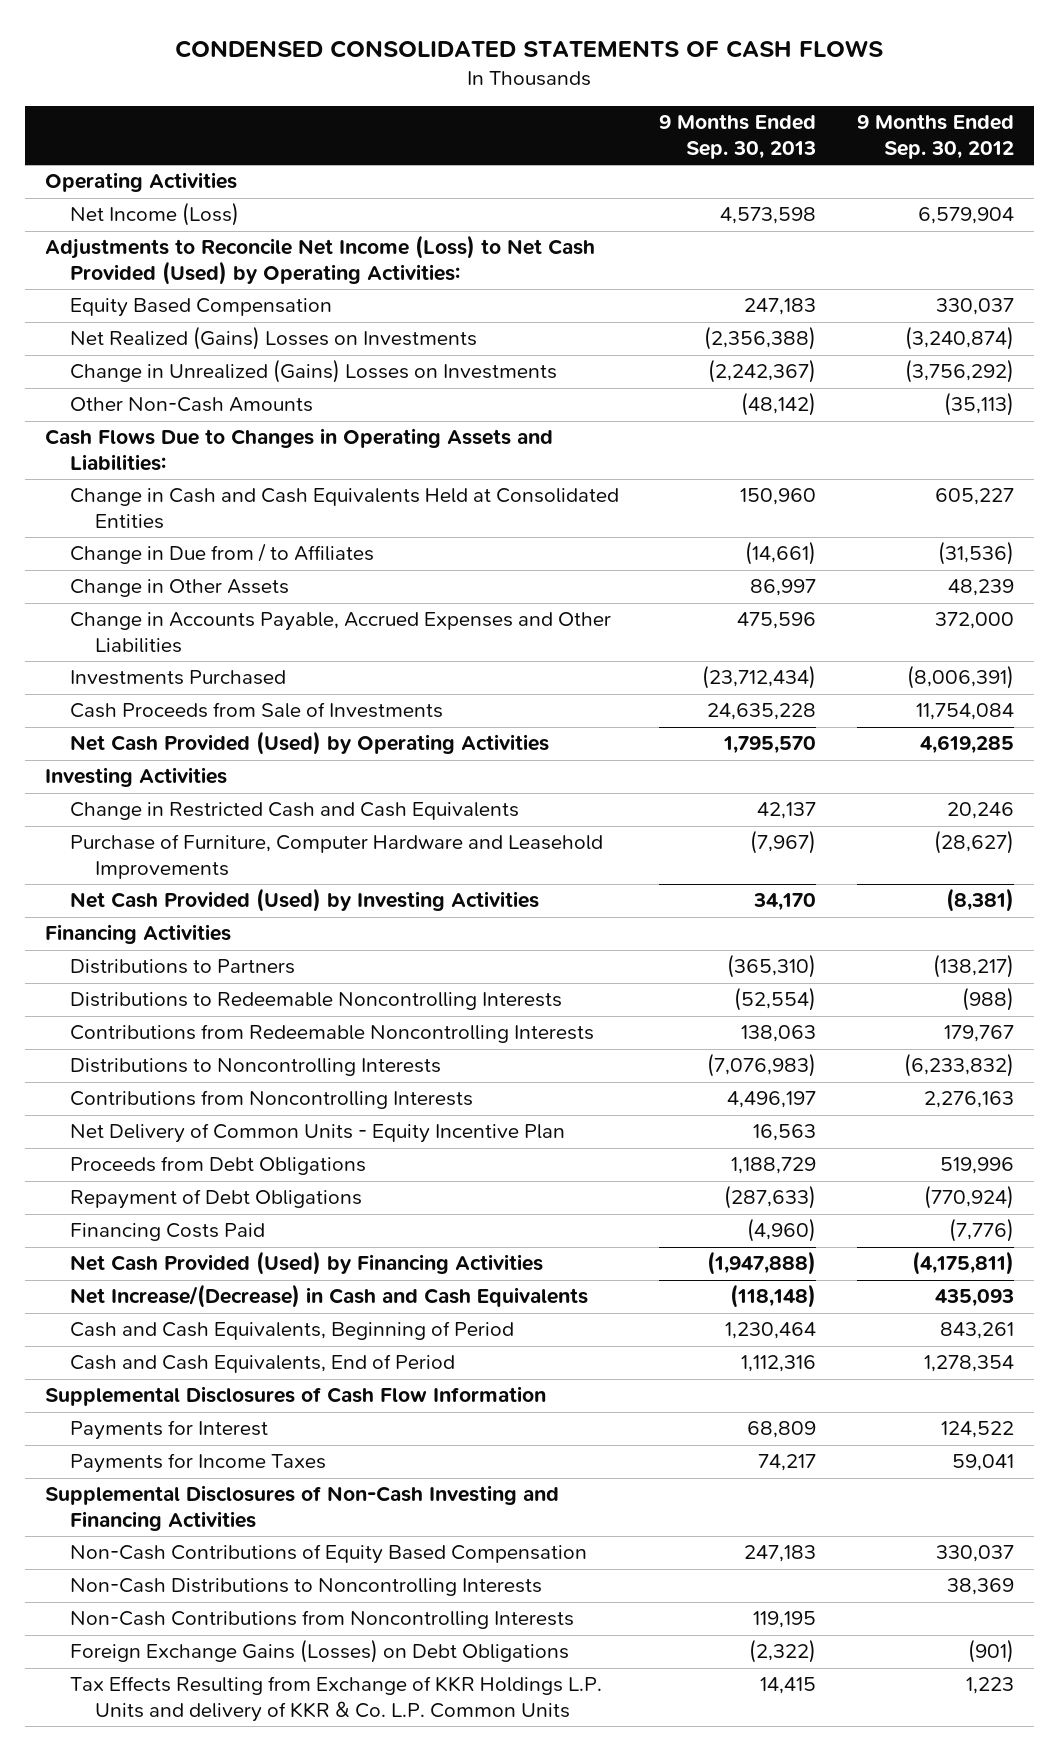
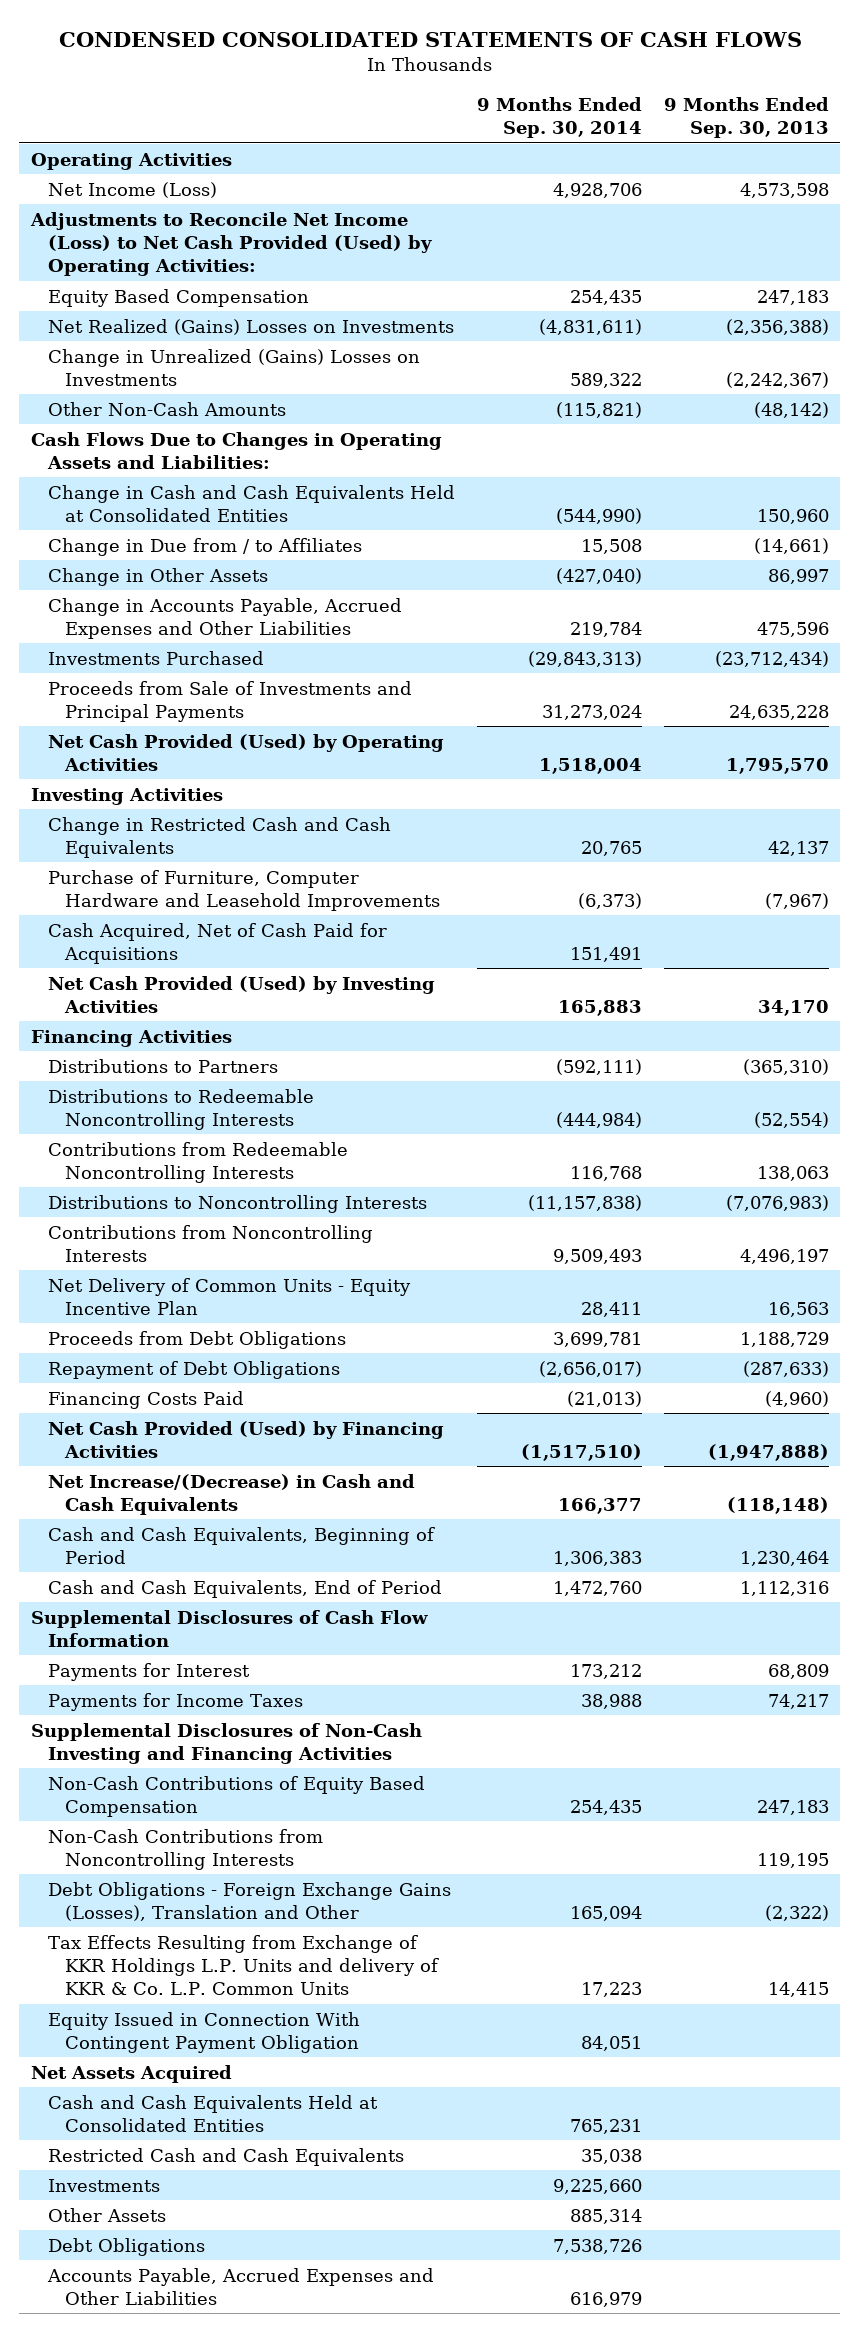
- | 9 Months Ended Sep. 30, 2013 | 9 Months Ended Sep. 30, 2012
+ | 9 Months Ended Sep. 30, 2014 | 9 Months Ended Sep. 30, 2013
- Cash Proceeds from Sale of Investments | 24,635,228 | 11,754,084
+ Proceeds from Sale of Investments and Principal Payments | 31,273,024 | 24,635,228
+ Cash Acquired, Net of Cash Paid for Acquisitions | 151,491 |
- Non-Cash Distributions to Noncontrolling Interests | | 38,369
- Foreign Exchange Gains (Losses) on Debt Obligations | (2,322) | (901)
+ Debt Obligations - Foreign Exchange Gains (Losses), Translation and Other | 165,094 | (2,322)
+ Equity Issued in Connection With Contingent Payment Obligation | 84,051 |
+ Net Assets Acquired
+ Cash and Cash Equivalents Held at Consolidated Entities | 765,231 |
+ Restricted Cash and Cash Equivalents | 35,038 |
+ Investments | 9,225,660 |
+ Other Assets | 885,314 |
+ Debt Obligations | 7,538,726 |
+ Accounts Payable, Accrued Expenses and Other Liabilities | 616,979 |

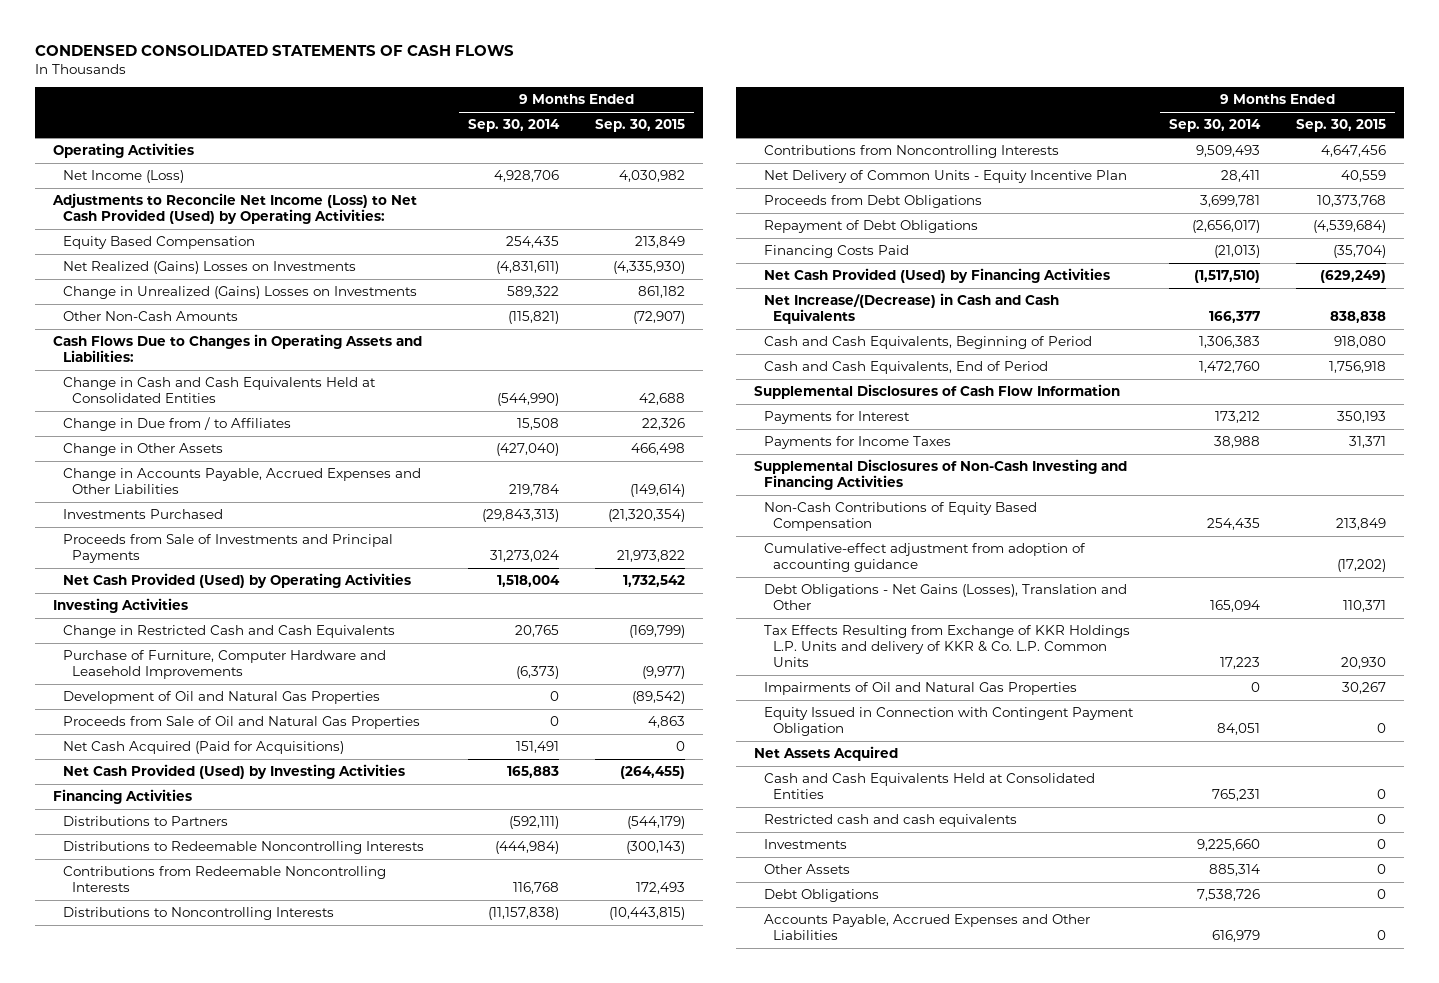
- | 9 Months Ended Sep. 30, 2014 | 9 Months Ended Sep. 30, 2013
+ | 9 Months Ended Sep. 30, 2014 | 9 Months Ended Sep. 30, 2015
- Cash Acquired, Net of Cash Paid for Acquisitions | 151,491 |
+ Development of Oil and Natural Gas Properties | 0 | (89,542)
+ Proceeds from Sale of Oil and Natural Gas Properties | 0 | 4,863
+ Net Cash Acquired (Paid for Acquisitions) | 151,491 | 0
- Non-Cash Contributions from Noncontrolling Interests | | 119,195
- Debt Obligations - Foreign Exchange Gains (Losses), Translation and Other | 165,094 | (2,322)
+ Cumulative-effect adjustment from adoption of accounting guidance | | (17,202)
+ Debt Obligations - Net Gains (Losses), Translation and Other | 165,094 | 110,371
- Equity Issued in Connection With Contingent Payment Obligation | 84,051 |
+ Impairments of Oil and Natural Gas Properties | 0 | 30,267
+ Equity Issued in Connection with Contingent Payment Obligation | 84,051 | 0
- Restricted Cash and Cash Equivalents | 35,038 |
+ Restricted cash and cash equivalents | | 0

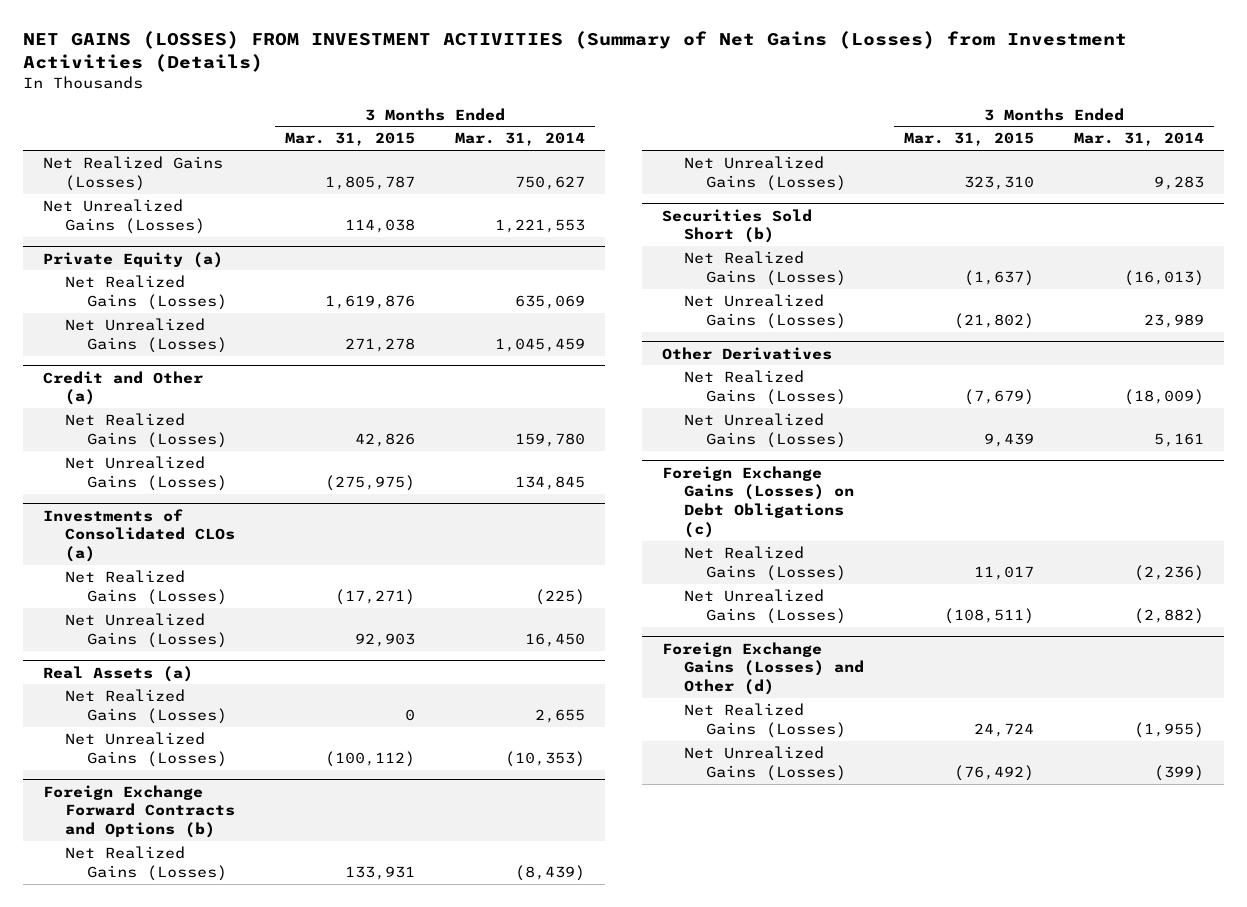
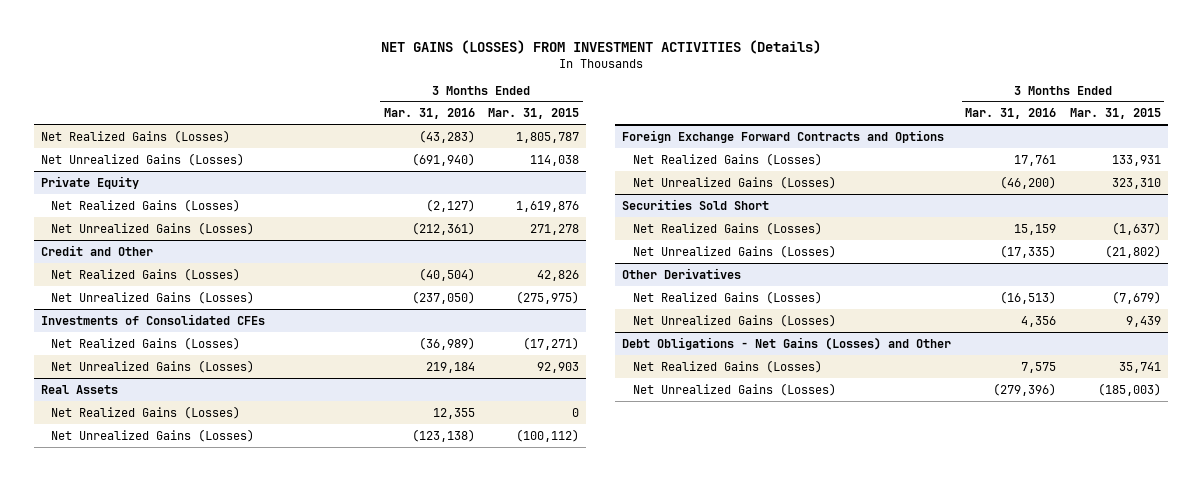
- NET GAINS (LOSSES) FROM INVESTMENT ACTIVITIES (Summary of Net Gains (Losses) from Investment Activities (Details)
+ NET GAINS (LOSSES) FROM INVESTMENT ACTIVITIES (Details)
- | 3 Months Ended Mar. 31, 2015 | 3 Months Ended Mar. 31, 2014
+ | 3 Months Ended Mar. 31, 2016 | 3 Months Ended Mar. 31, 2015
- Private Equity (a)
+ Private Equity
- Credit and Other (a)
+ Credit and Other
- Investments of Consolidated CLOs (a)
+ Investments of Consolidated CFEs
- Real Assets (a)
+ Real Assets
- Foreign Exchange Forward Contracts and Options (b)
+ Foreign Exchange Forward Contracts and Options
- Securities Sold Short (b)
+ Securities Sold Short
- Foreign Exchange Gains (Losses) on Debt Obligations (c)
- Net Realized Gains (Losses) | 11,017 | (2,236)
- Net Unrealized Gains (Losses) | (108,511) | (2,882)
- Foreign Exchange Gains (Losses) and Other (d)
- Net Realized Gains (Losses) | 24,724 | (1,955)
- Net Unrealized Gains (Losses) | (76,492) | (399)
+ Debt Obligations - Net Gains (Losses) and Other
+ Net Realized Gains (Losses) | 7,575 | 35,741
+ Net Unrealized Gains (Losses) | (279,396) | (185,003)

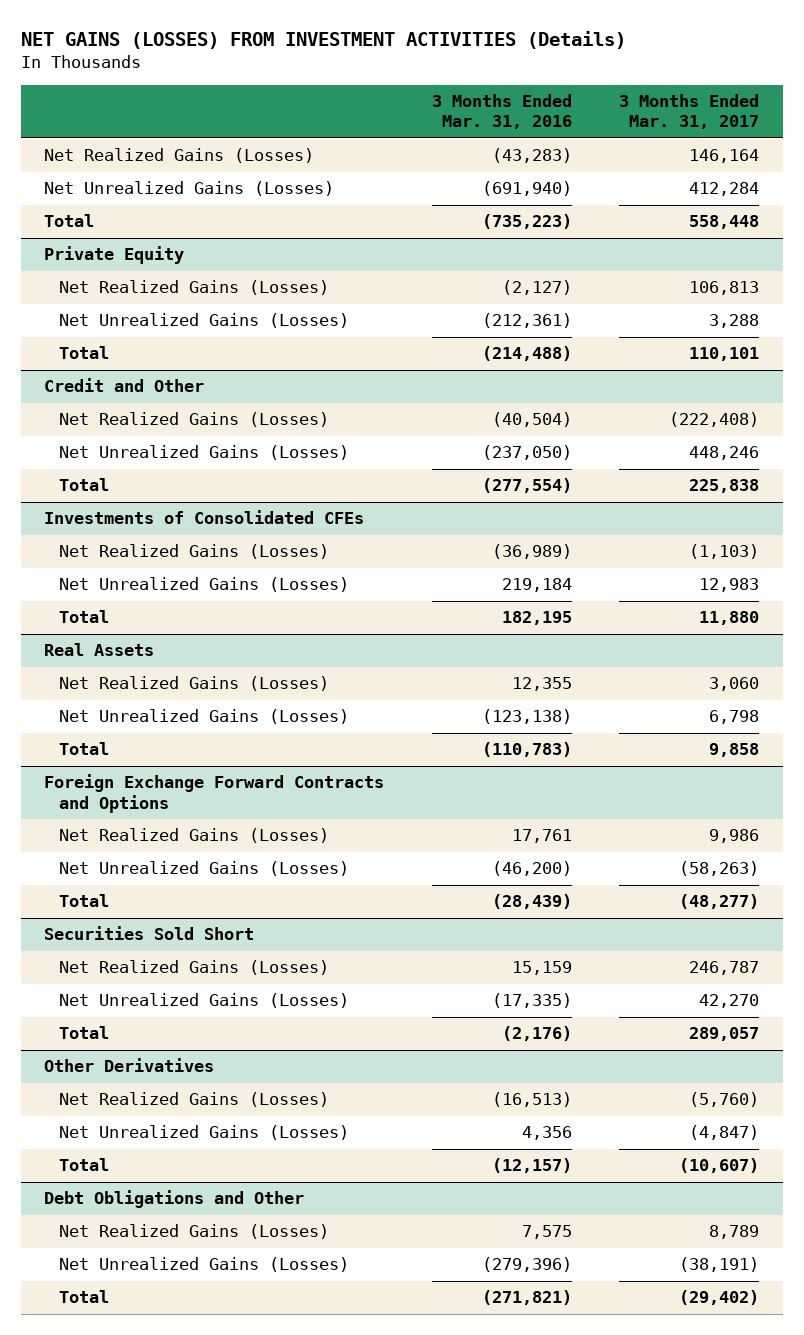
- | 3 Months Ended Mar. 31, 2016 | 3 Months Ended Mar. 31, 2015
+ | 3 Months Ended Mar. 31, 2016 | 3 Months Ended Mar. 31, 2017
+ Total | (735,223) | 558,448
@ Private Equity
+ Total | (214,488) | 110,101
@ Credit and Other
+ Total | (277,554) | 225,838
@ Investments of Consolidated CFEs
+ Total | 182,195 | 11,880
@ Real Assets
+ Total | (110,783) | 9,858
@ Foreign Exchange Forward Contracts and Options
+ Total | (28,439) | (48,277)
@ Securities Sold Short
+ Total | (2,176) | 289,057
- Debt Obligations - Net Gains (Losses) and Other
@ Other Derivatives
+ Total | (12,157) | (10,607)
+ Debt Obligations and Other
+ Total | (271,821) | (29,402)

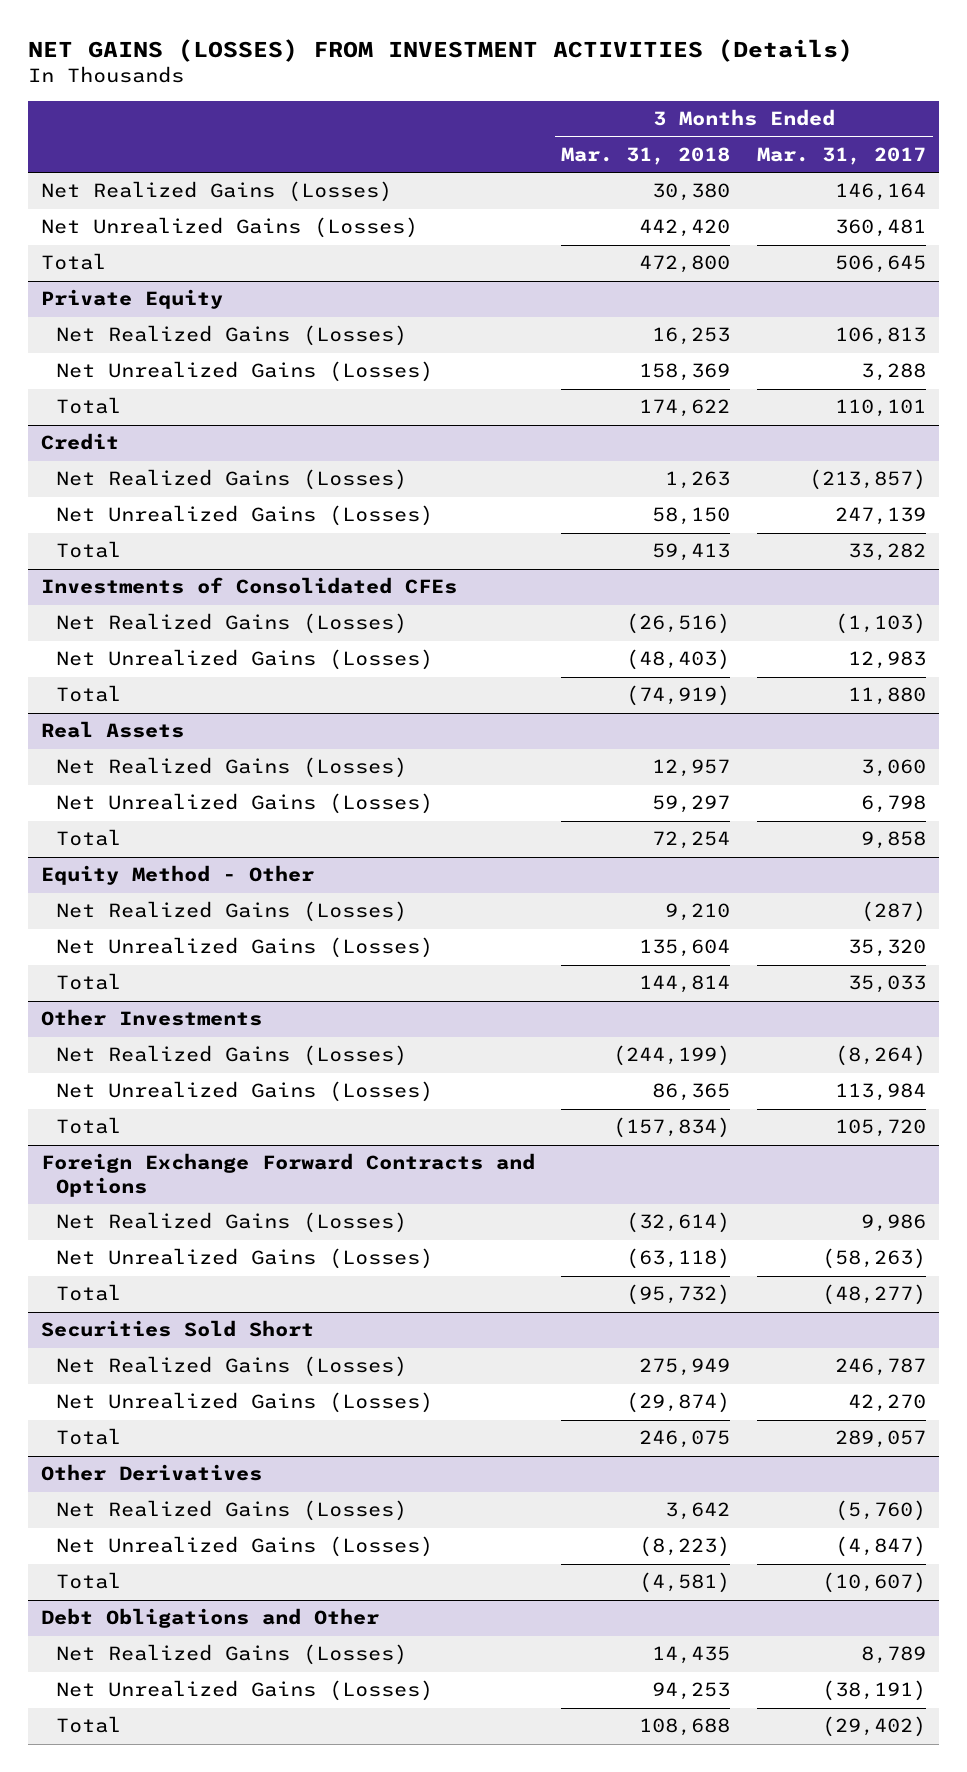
- | 3 Months Ended Mar. 31, 2016 | 3 Months Ended Mar. 31, 2017
+ | 3 Months Ended Mar. 31, 2018 | 3 Months Ended Mar. 31, 2017
- Net Unrealized Gains (Losses) | (691,940) | 412,284
- Total | (735,223) | 558,448
+ Net Unrealized Gains (Losses) | 442,420 | 360,481
+ Total | 472,800 | 506,645
- Credit and Other
- Net Realized Gains (Losses) | (40,504) | (222,408)
- Net Unrealized Gains (Losses) | (237,050) | 448,246
- Total | (277,554) | 225,838
+ Credit
+ Net Realized Gains (Losses) | 1,263 | (213,857)
+ Net Unrealized Gains (Losses) | 58,150 | 247,139
+ Total | 59,413 | 33,282
+ Equity Method - Other
+ Net Realized Gains (Losses) | 9,210 | (287)
+ Net Unrealized Gains (Losses) | 135,604 | 35,320
+ Total | 144,814 | 35,033
+ Other Investments
+ Net Realized Gains (Losses) | (244,199) | (8,264)
+ Net Unrealized Gains (Losses) | 86,365 | 113,984
+ Total | (157,834) | 105,720

